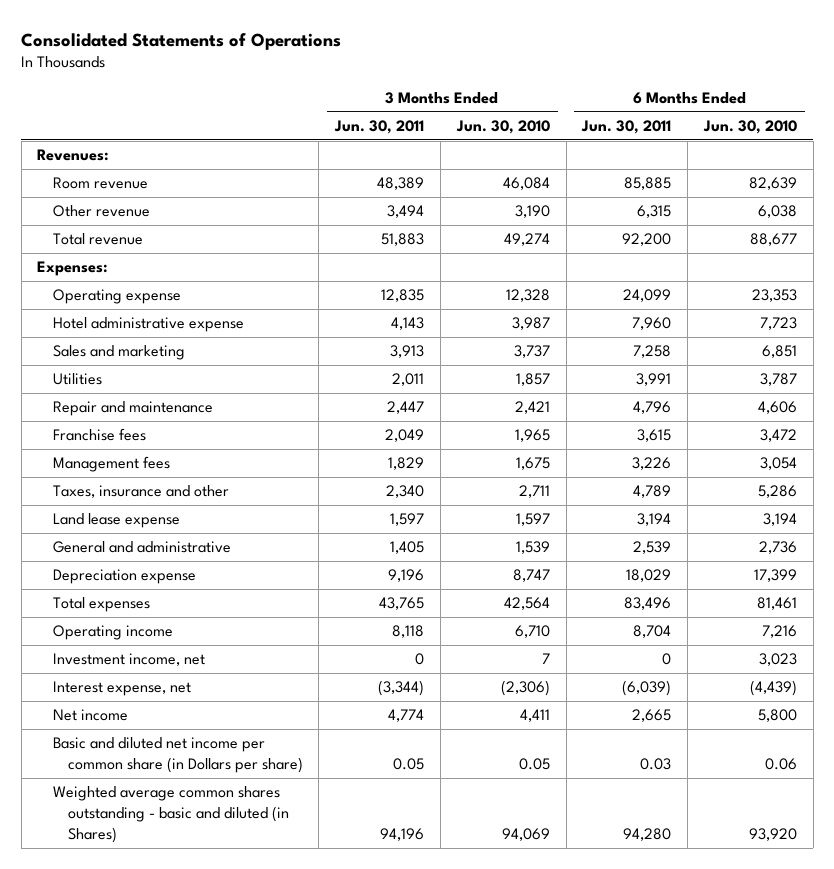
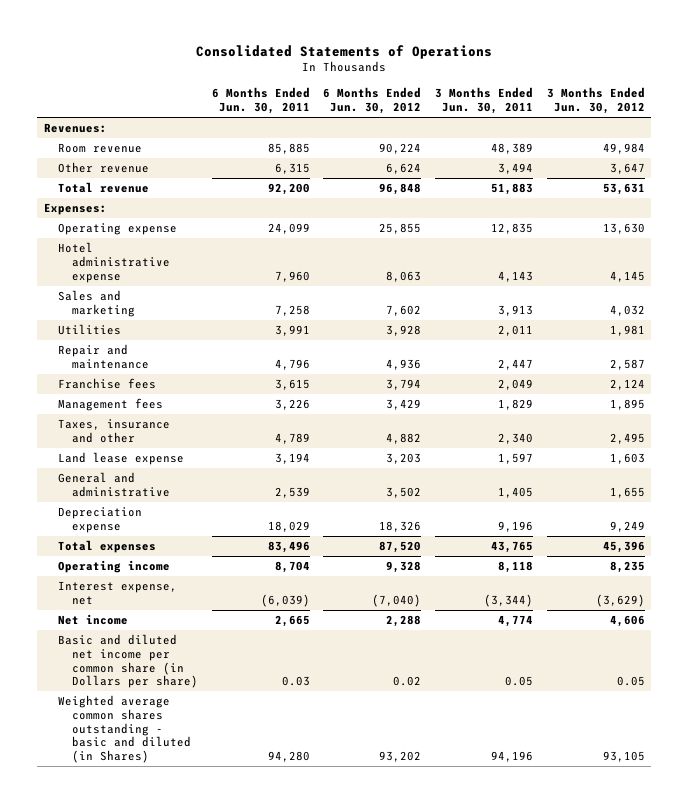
- | 3 Months Ended Jun. 30, 2011 | 3 Months Ended Jun. 30, 2010 | 6 Months Ended Jun. 30, 2011 | 6 Months Ended Jun. 30, 2010
+ | 6 Months Ended Jun. 30, 2011 | 6 Months Ended Jun. 30, 2012 | 3 Months Ended Jun. 30, 2011 | 3 Months Ended Jun. 30, 2012
- Investment income, net | 0 | 7 | 0 | 3,023

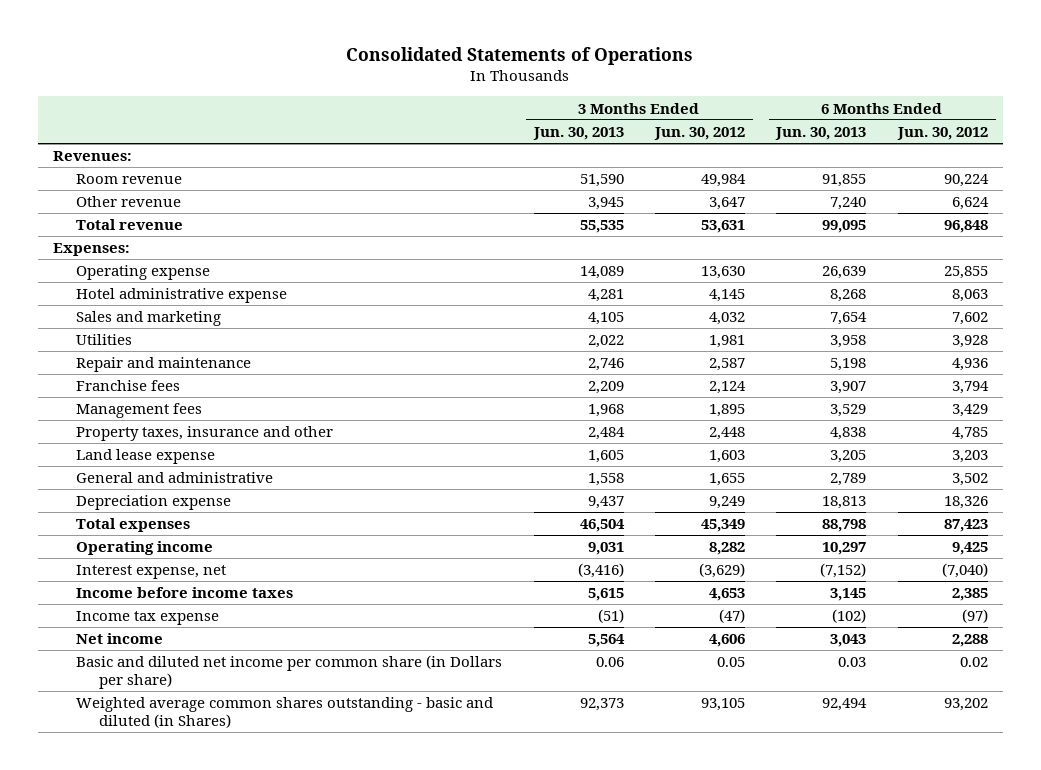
- | 6 Months Ended Jun. 30, 2011 | 6 Months Ended Jun. 30, 2012 | 3 Months Ended Jun. 30, 2011 | 3 Months Ended Jun. 30, 2012
+ | 3 Months Ended Jun. 30, 2013 | 3 Months Ended Jun. 30, 2012 | 6 Months Ended Jun. 30, 2013 | 6 Months Ended Jun. 30, 2012
- Taxes, insurance and other | 4,789 | 4,882 | 2,340 | 2,495
+ Property taxes, insurance and other | 2,484 | 2,448 | 4,838 | 4,785
- Total expenses | 83,496 | 87,520 | 43,765 | 45,396
- Operating income | 8,704 | 9,328 | 8,118 | 8,235
+ Total expenses | 46,504 | 45,349 | 88,798 | 87,423
+ Operating income | 9,031 | 8,282 | 10,297 | 9,425
+ Income before income taxes | 5,615 | 4,653 | 3,145 | 2,385
+ Income tax expense | (51) | (47) | (102) | (97)

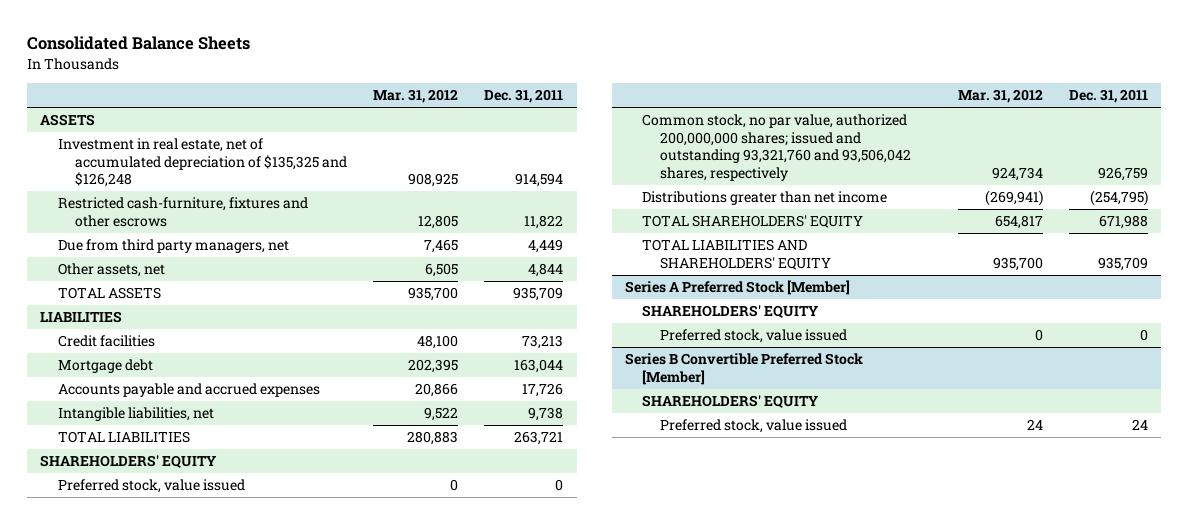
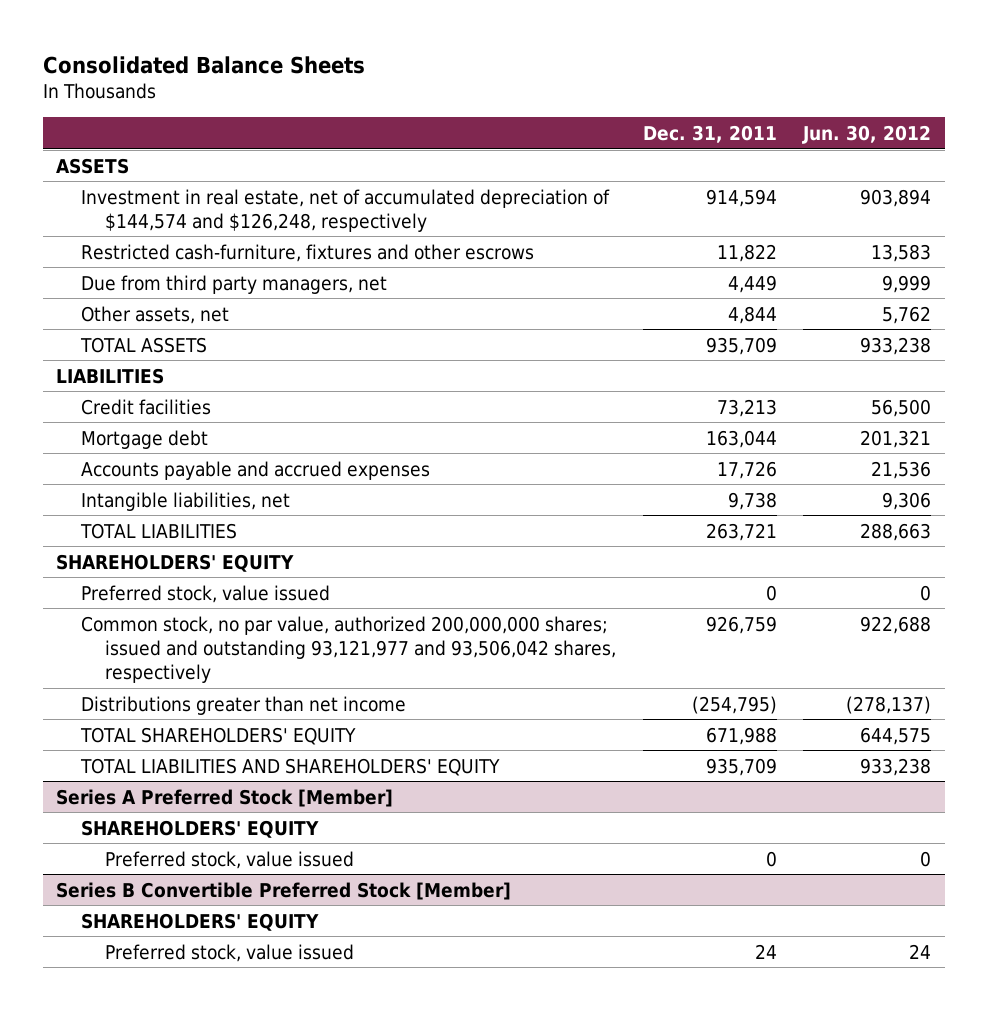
- | Mar. 31, 2012 | Dec. 31, 2011
+ | Dec. 31, 2011 | Jun. 30, 2012
- Investment in real estate, net of accumulated depreciation of $135,325 and $126,248 | 908,925 | 914,594
+ Investment in real estate, net of accumulated depreciation of $144,574 and $126,248, respectively | 914,594 | 903,894
- Common stock, no par value, authorized 200,000,000 shares; issued and outstanding 93,321,760 and 93,506,042 shares, respectively | 924,734 | 926,759
+ Common stock, no par value, authorized 200,000,000 shares; issued and outstanding 93,121,977 and 93,506,042 shares, respectively | 926,759 | 922,688

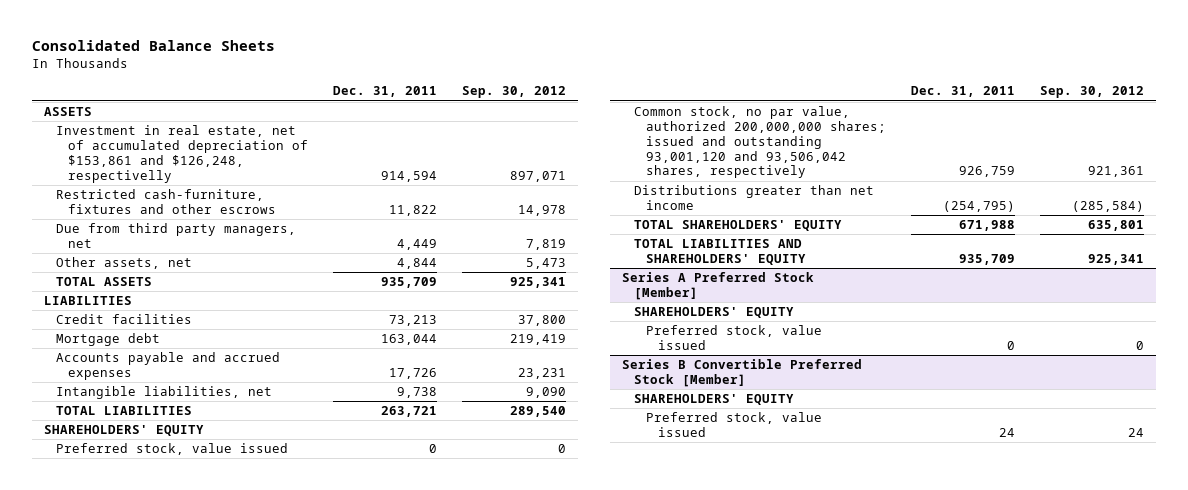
- | Dec. 31, 2011 | Jun. 30, 2012
+ | Dec. 31, 2011 | Sep. 30, 2012
- Investment in real estate, net of accumulated depreciation of $144,574 and $126,248, respectively | 914,594 | 903,894
+ Investment in real estate, net of accumulated depreciation of $153,861 and $126,248, respectivelly | 914,594 | 897,071
- Common stock, no par value, authorized 200,000,000 shares; issued and outstanding 93,121,977 and 93,506,042 shares, respectively | 926,759 | 922,688
+ Common stock, no par value, authorized 200,000,000 shares; issued and outstanding 93,001,120 and 93,506,042 shares, respectively | 926,759 | 921,361

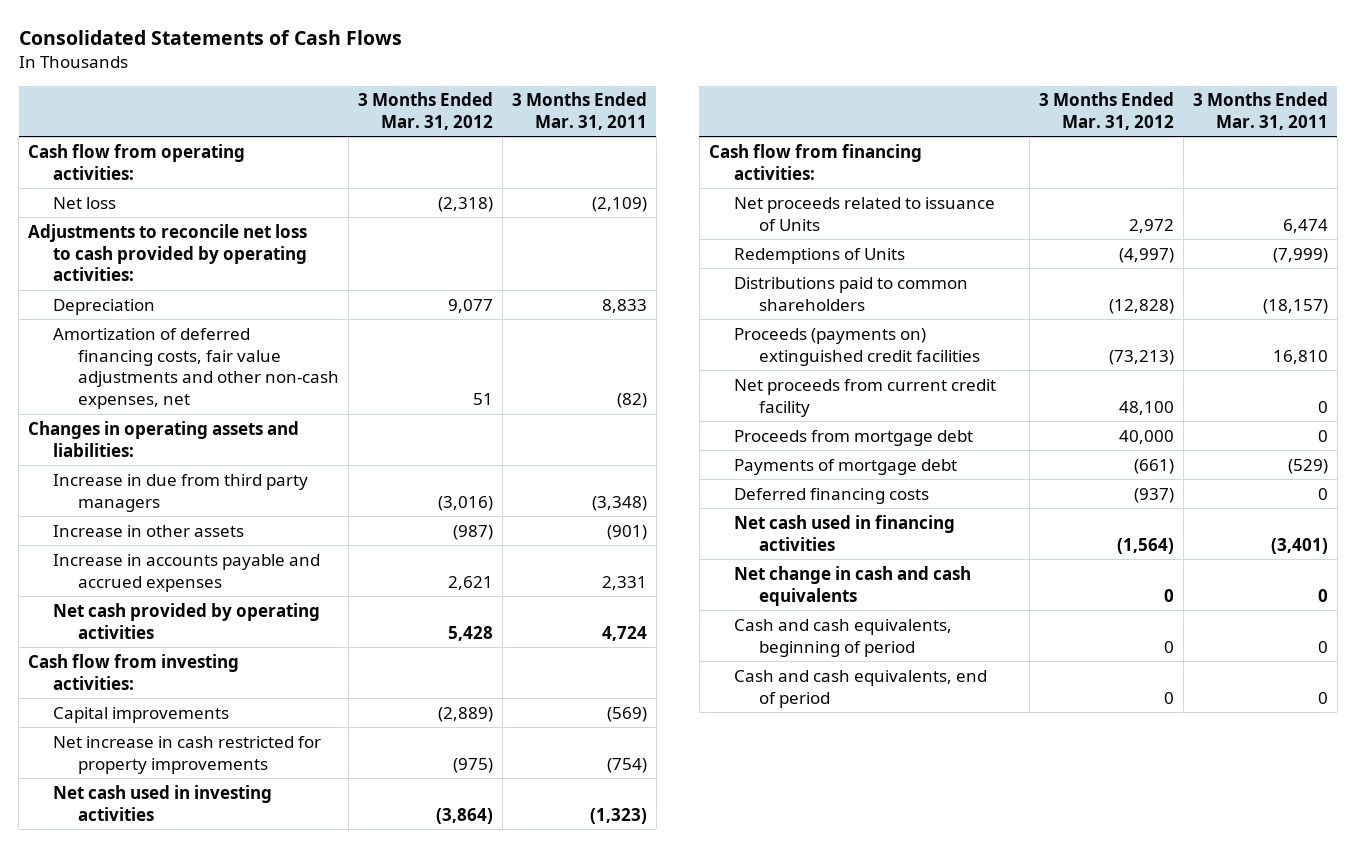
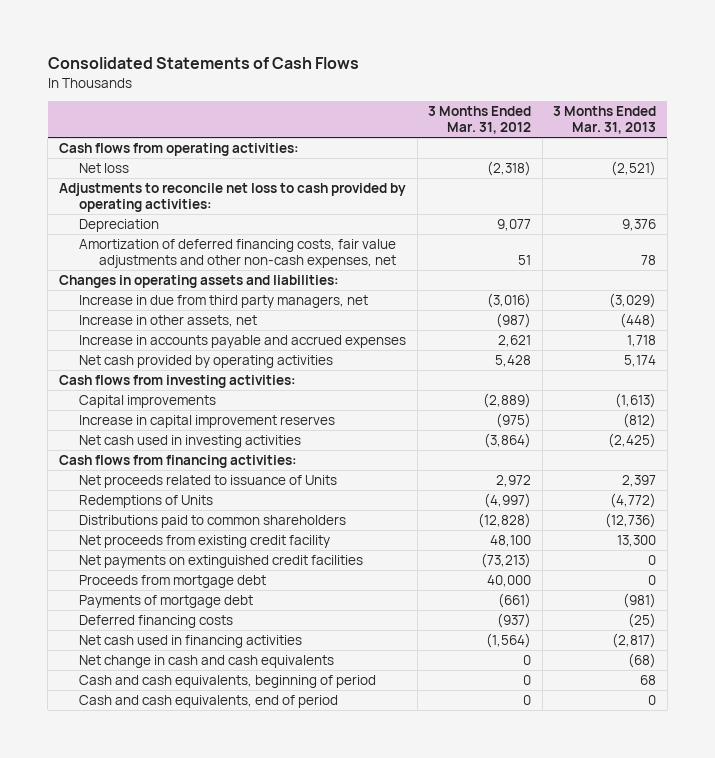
- | 3 Months Ended Mar. 31, 2012 | 3 Months Ended Mar. 31, 2011
+ | 3 Months Ended Mar. 31, 2012 | 3 Months Ended Mar. 31, 2013
- Cash flow from operating activities:
+ Cash flows from operating activities:
- Increase in due from third party managers | (3,016) | (3,348)
- Increase in other assets | (987) | (901)
+ Increase in due from third party managers, net | (3,016) | (3,029)
+ Increase in other assets, net | (987) | (448)
- Cash flow from investing activities:
+ Cash flows from investing activities:
- Net increase in cash restricted for property improvements | (975) | (754)
+ Increase in capital improvement reserves | (975) | (812)
- Cash flow from financing activities:
+ Cash flows from financing activities:
- Proceeds (payments on) extinguished credit facilities | (73,213) | 16,810
- Net proceeds from current credit facility | 48,100 | 0
+ Net proceeds from existing credit facility | 48,100 | 13,300
+ Net payments on extinguished credit facilities | (73,213) | 0

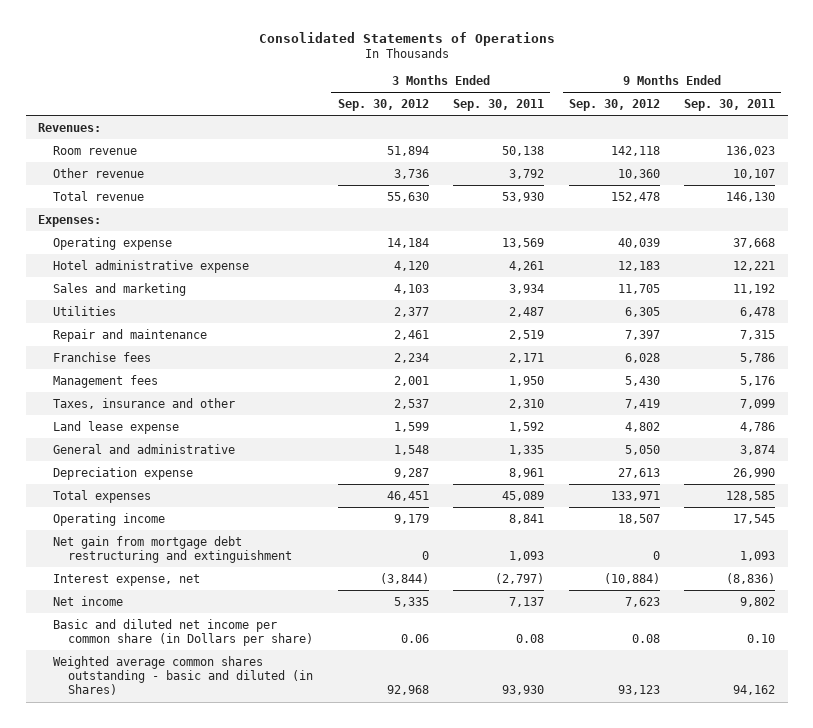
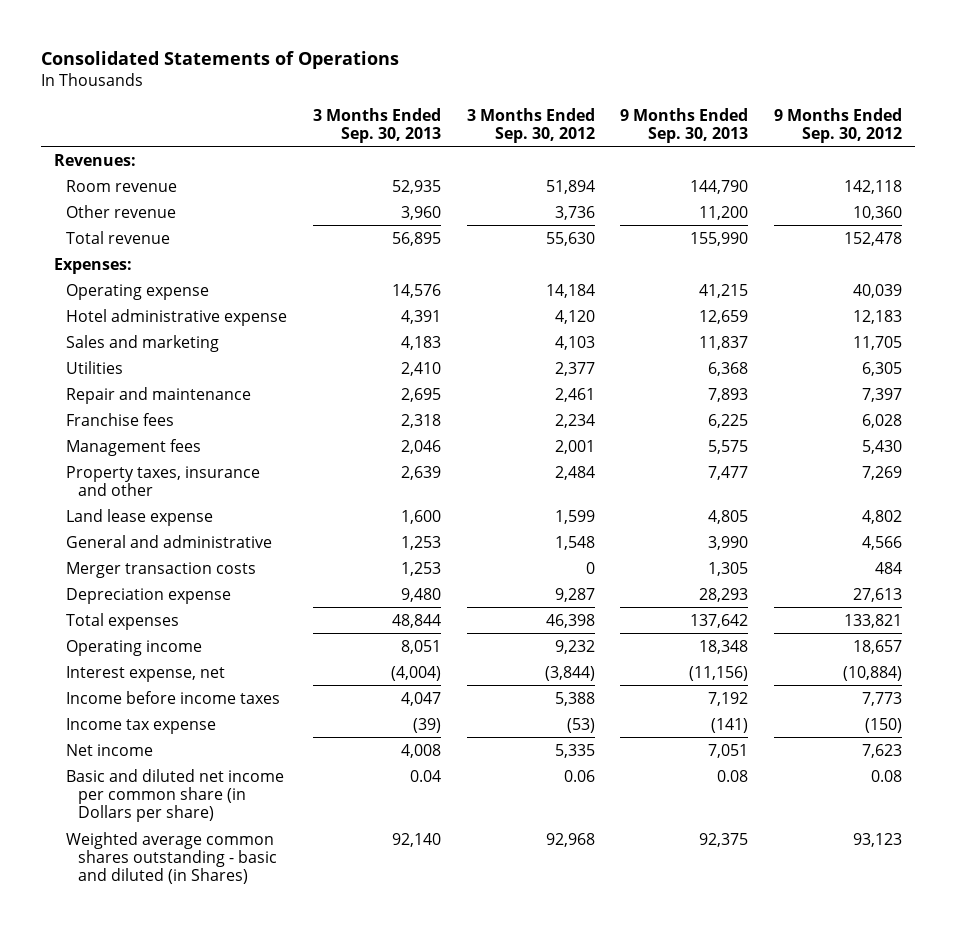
- | 3 Months Ended Sep. 30, 2012 | 3 Months Ended Sep. 30, 2011 | 9 Months Ended Sep. 30, 2012 | 9 Months Ended Sep. 30, 2011
+ | 3 Months Ended Sep. 30, 2013 | 3 Months Ended Sep. 30, 2012 | 9 Months Ended Sep. 30, 2013 | 9 Months Ended Sep. 30, 2012
- Taxes, insurance and other | 2,537 | 2,310 | 7,419 | 7,099
+ Property taxes, insurance and other | 2,639 | 2,484 | 7,477 | 7,269
- General and administrative | 1,548 | 1,335 | 5,050 | 3,874
+ General and administrative | 1,253 | 1,548 | 3,990 | 4,566
+ Merger transaction costs | 1,253 | 0 | 1,305 | 484
- Total expenses | 46,451 | 45,089 | 133,971 | 128,585
- Operating income | 9,179 | 8,841 | 18,507 | 17,545
- Net gain from mortgage debt restructuring and extinguishment | 0 | 1,093 | 0 | 1,093
+ Total expenses | 48,844 | 46,398 | 137,642 | 133,821
+ Operating income | 8,051 | 9,232 | 18,348 | 18,657
+ Income before income taxes | 4,047 | 5,388 | 7,192 | 7,773
+ Income tax expense | (39) | (53) | (141) | (150)

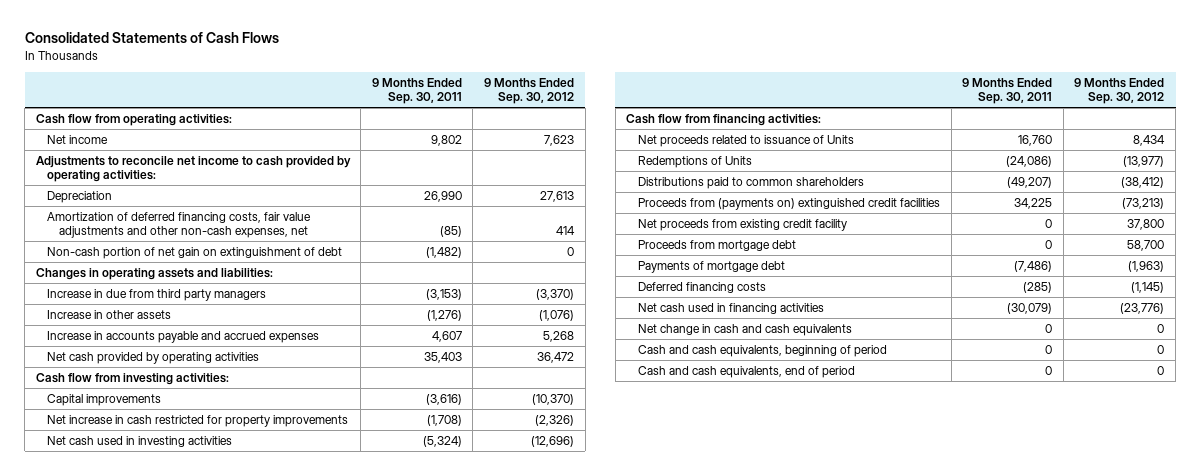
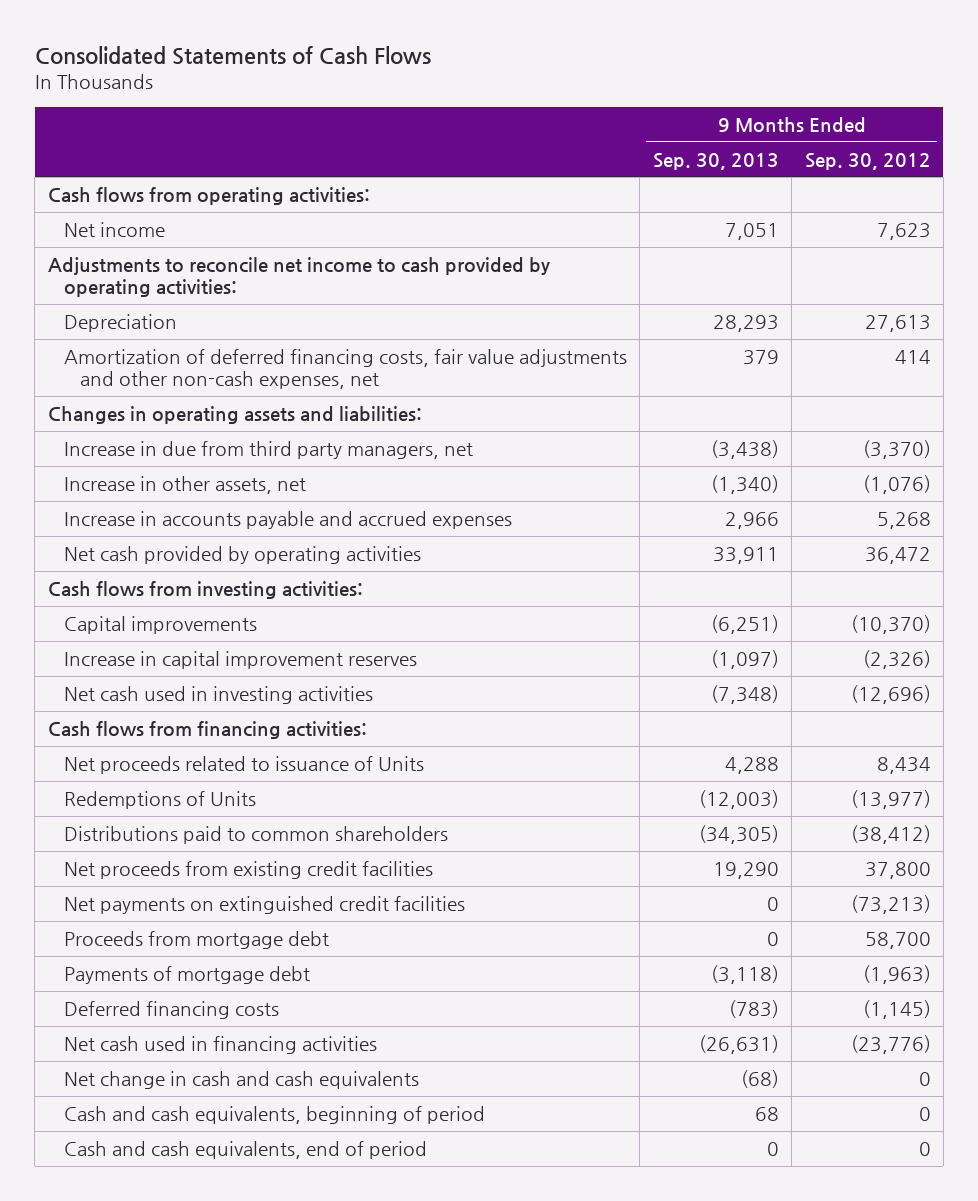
- | 9 Months Ended Sep. 30, 2011 | 9 Months Ended Sep. 30, 2012
+ | 9 Months Ended Sep. 30, 2013 | 9 Months Ended Sep. 30, 2012
- Cash flow from operating activities:
+ Cash flows from operating activities:
- Non-cash portion of net gain on extinguishment of debt | (1,482) | 0
- Increase in due from third party managers | (3,153) | (3,370)
- Increase in other assets | (1,276) | (1,076)
+ Increase in due from third party managers, net | (3,438) | (3,370)
+ Increase in other assets, net | (1,340) | (1,076)
- Cash flow from investing activities:
+ Cash flows from investing activities:
- Net increase in cash restricted for property improvements | (1,708) | (2,326)
+ Increase in capital improvement reserves | (1,097) | (2,326)
- Cash flow from financing activities:
+ Cash flows from financing activities:
- Proceeds from (payments on) extinguished credit facilities | 34,225 | (73,213)
- Net proceeds from existing credit facility | 0 | 37,800
+ Net proceeds from existing credit facilities | 19,290 | 37,800
+ Net payments on extinguished credit facilities | 0 | (73,213)

